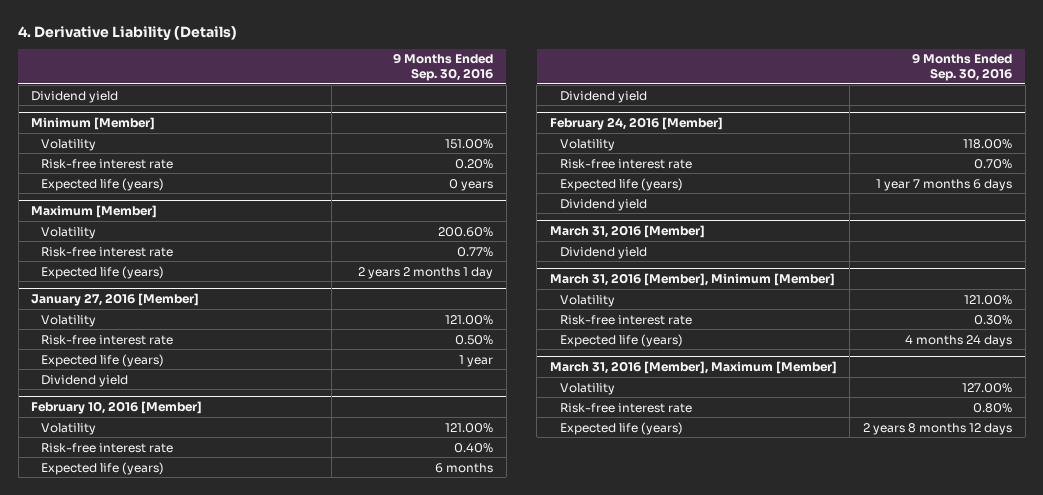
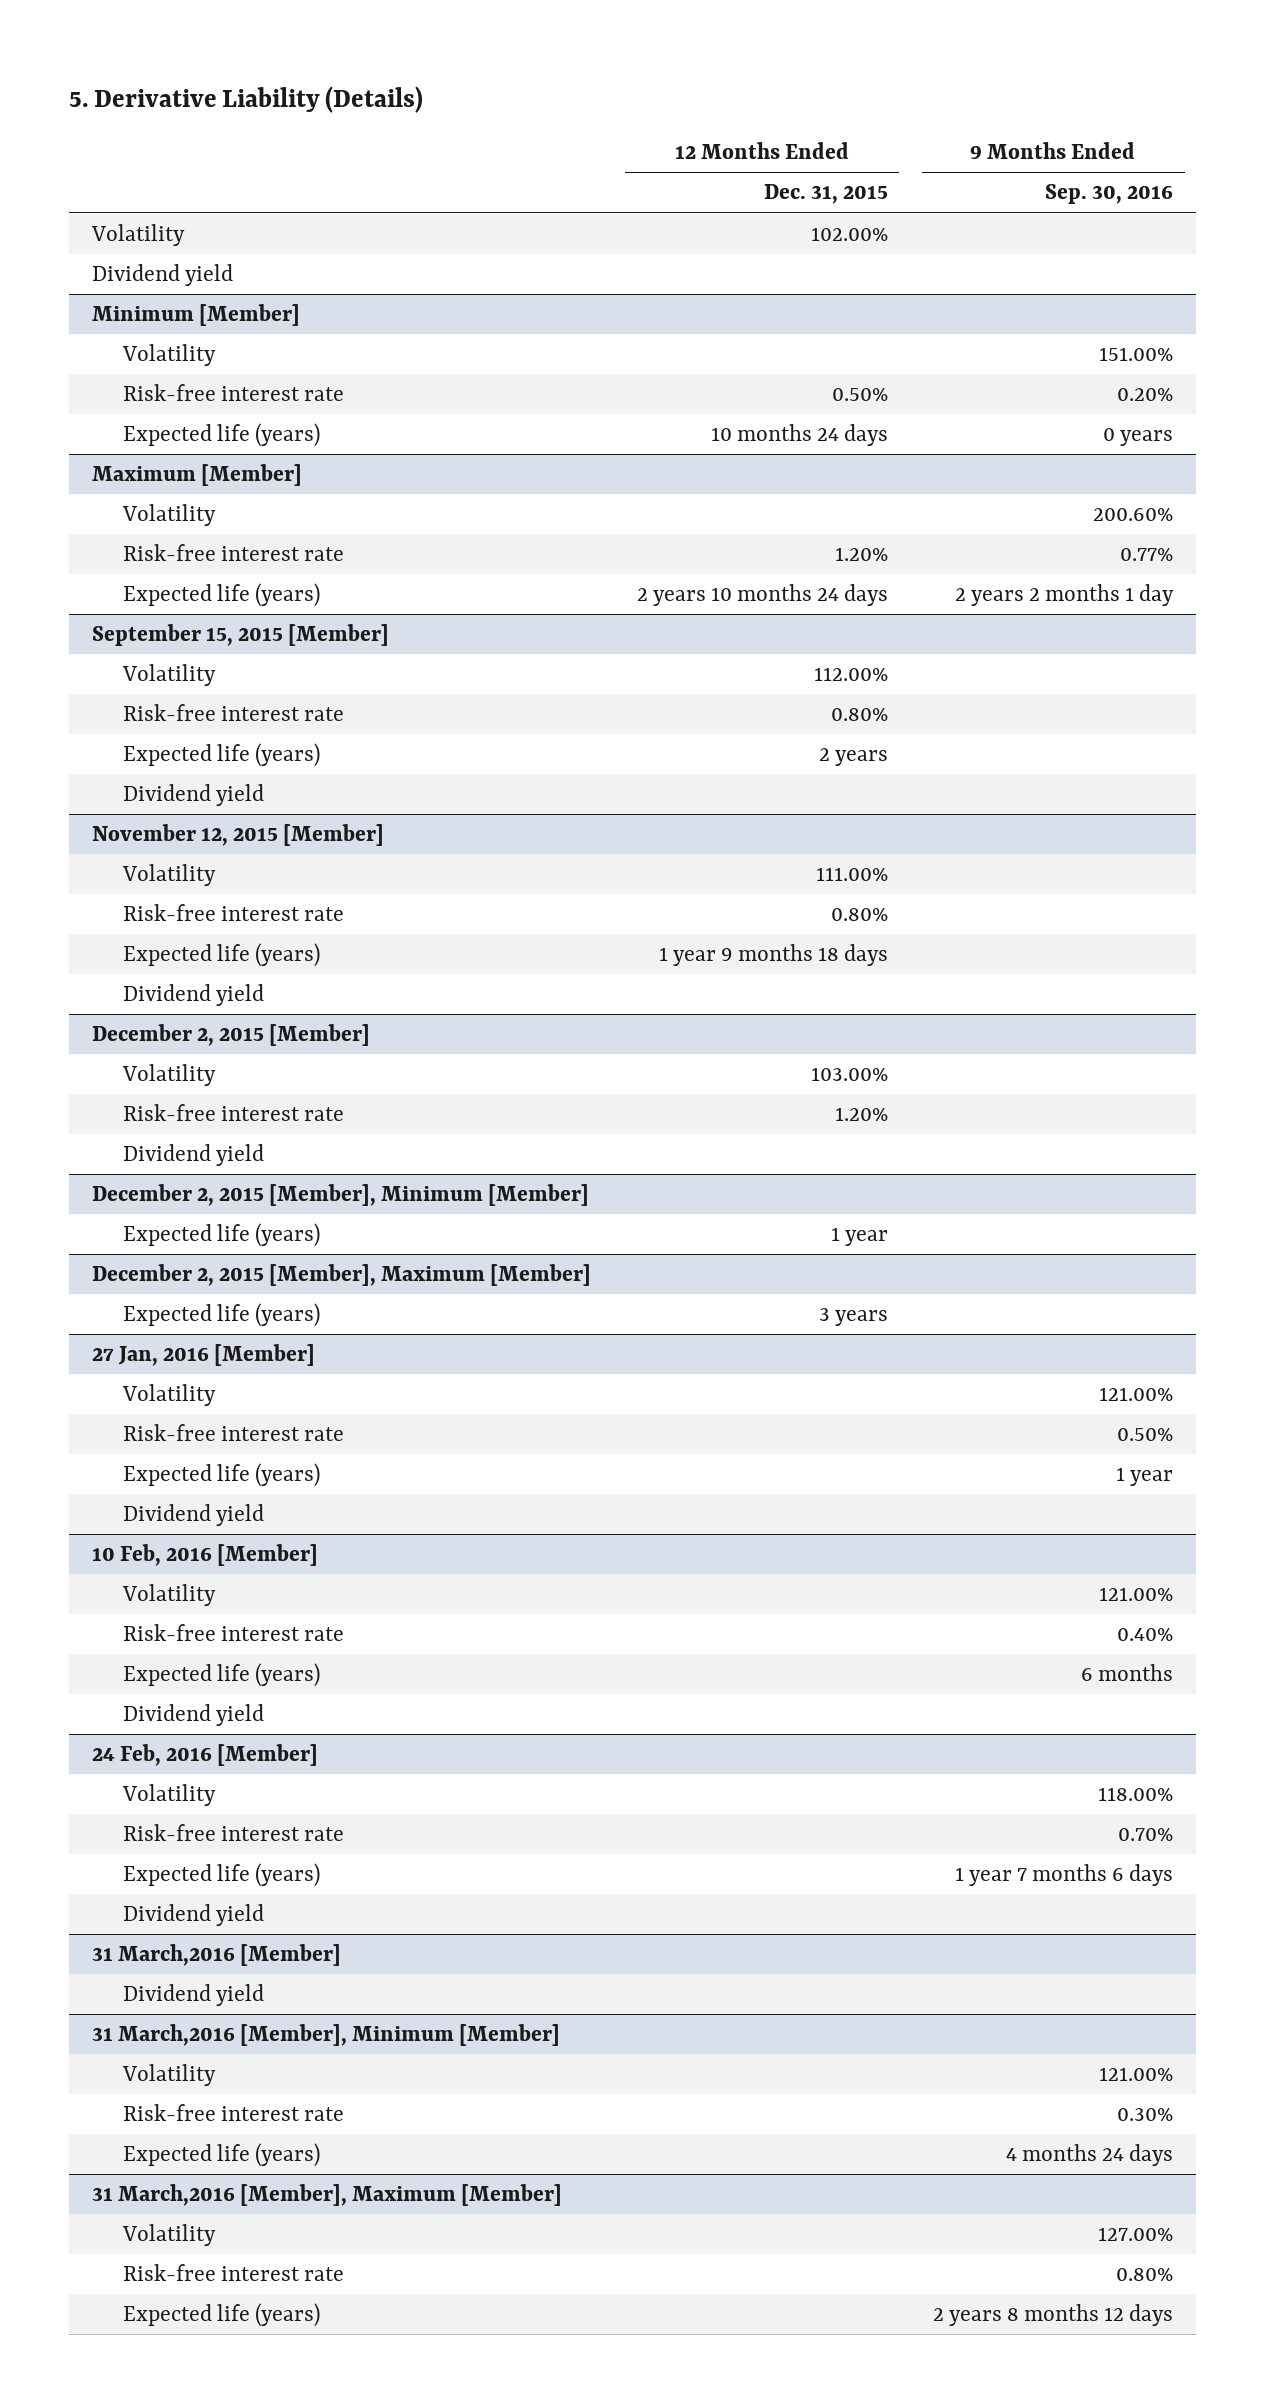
- 4. Derivative Liability (Details)
+ 5. Derivative Liability (Details)
- | 9 Months Ended Sep. 30, 2016
+ | 12 Months Ended Dec. 31, 2015 | 9 Months Ended Sep. 30, 2016
+ Volatility | 102.00% |
- January 27, 2016 [Member]
+ September 15, 2015 [Member]
+ Volatility | 112.00% |
+ Risk-free interest rate | 0.80% |
+ Expected life (years) | 2 years |
+ Dividend yield
+ November 12, 2015 [Member]
+ Volatility | 111.00% |
+ Risk-free interest rate | 0.80% |
+ Expected life (years) | 1 year 9 months 18 days |
+ Dividend yield
+ December 2, 2015 [Member]
+ Volatility | 103.00% |
+ Risk-free interest rate | 1.20% |
+ Dividend yield
+ December 2, 2015 [Member], Minimum [Member]
+ Expected life (years) | 1 year |
+ December 2, 2015 [Member], Maximum [Member]
+ Expected life (years) | 3 years |
+ 27 Jan, 2016 [Member]
- February 10, 2016 [Member]
+ 10 Feb, 2016 [Member]
- February 24, 2016 [Member]
+ 24 Feb, 2016 [Member]
- March 31, 2016 [Member]
+ 31 March,2016 [Member]
- March 31, 2016 [Member], Minimum [Member]
+ 31 March,2016 [Member], Minimum [Member]
- March 31, 2016 [Member], Maximum [Member]
+ 31 March,2016 [Member], Maximum [Member]

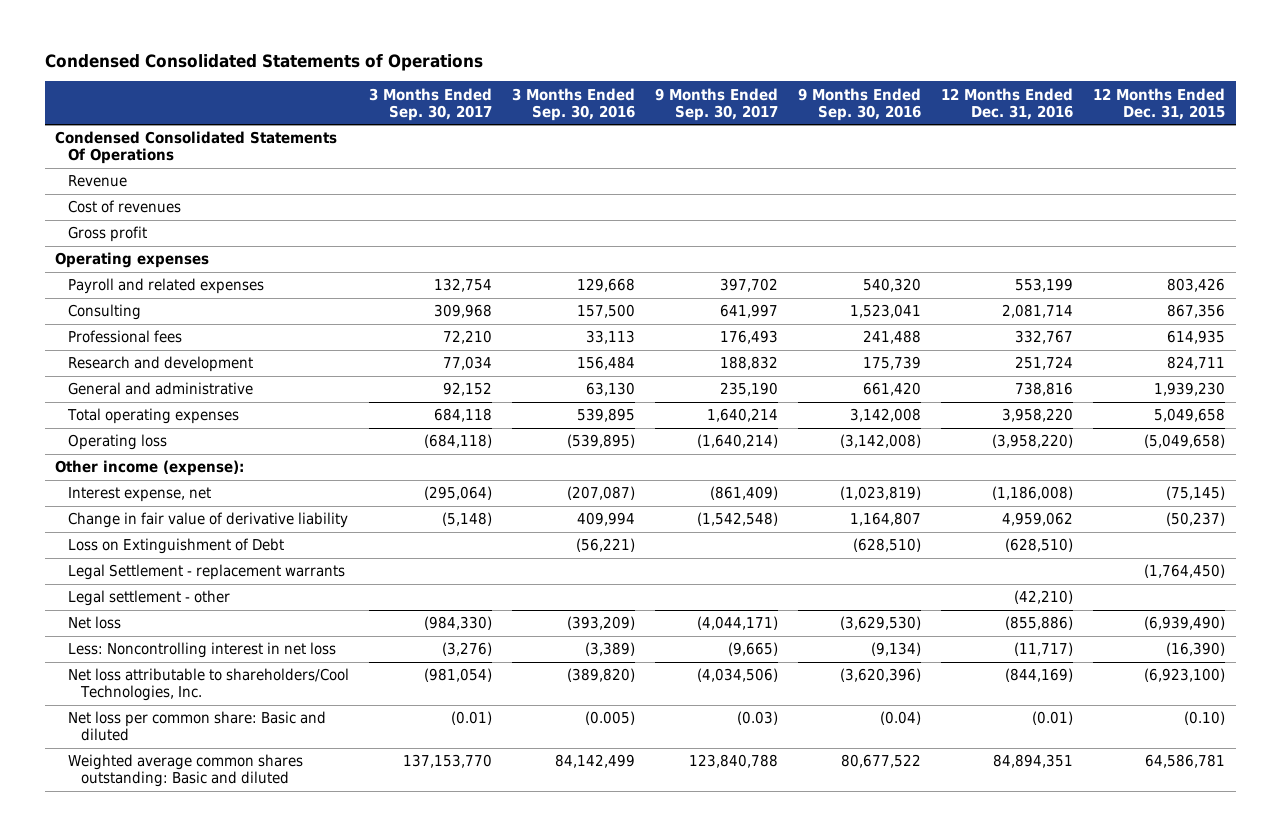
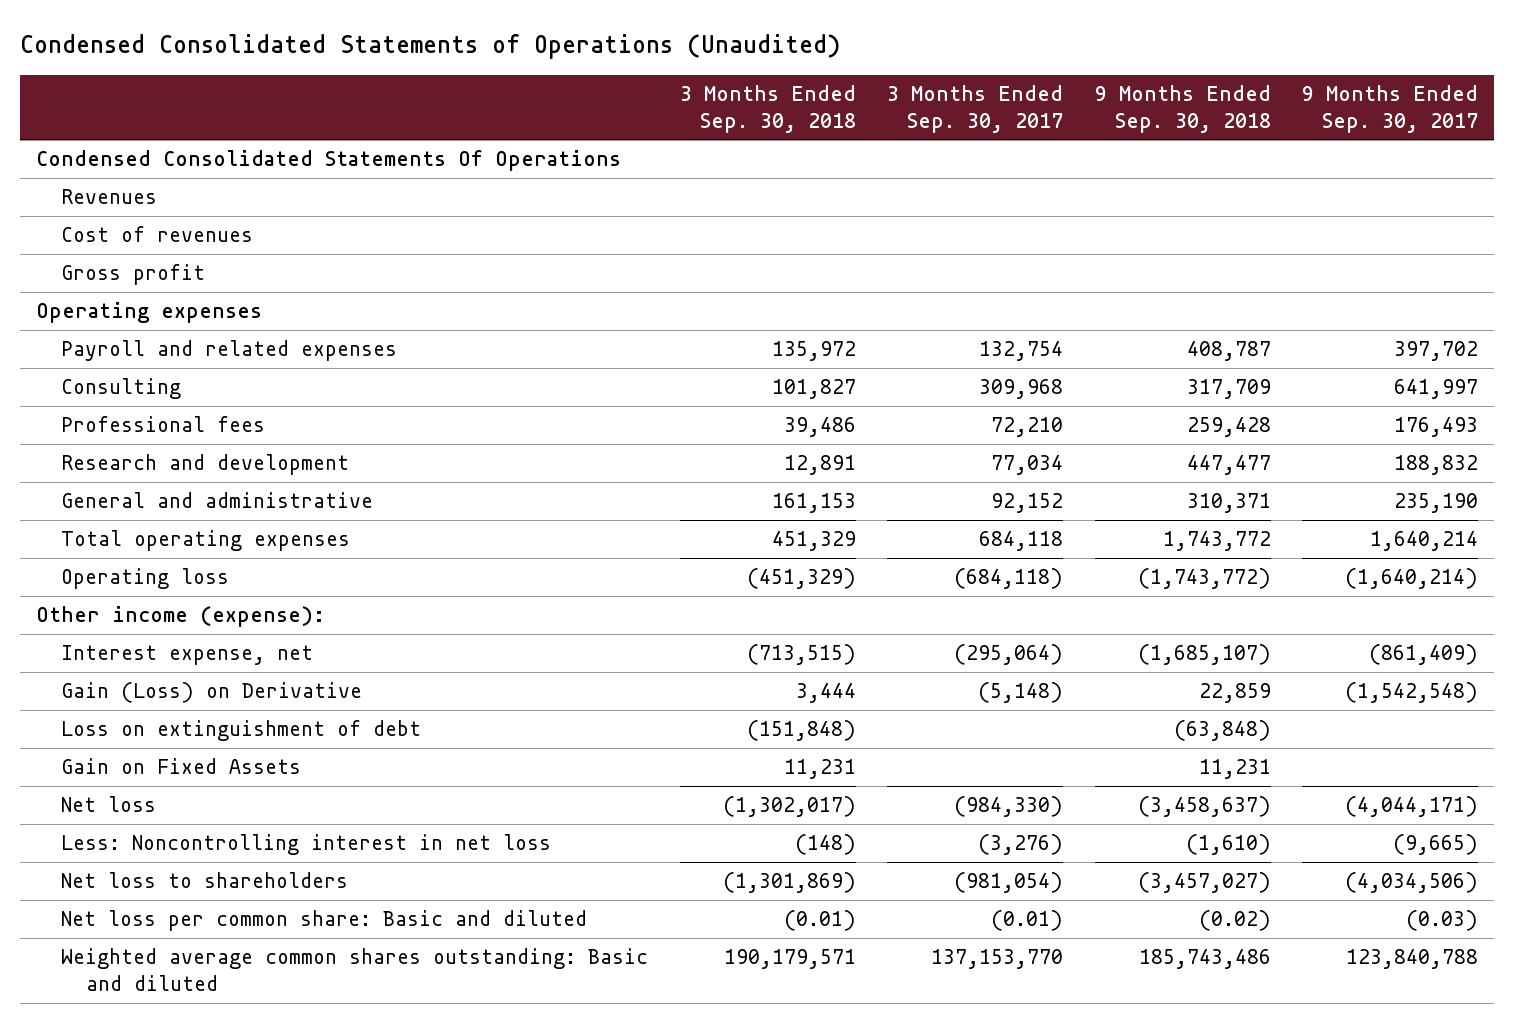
- Condensed Consolidated Statements of Operations
+ Condensed Consolidated Statements of Operations (Unaudited)
- | 3 Months Ended Sep. 30, 2017 | 3 Months Ended Sep. 30, 2016 | 9 Months Ended Sep. 30, 2017 | 9 Months Ended Sep. 30, 2016 | 12 Months Ended Dec. 31, 2016 | 12 Months Ended Dec. 31, 2015
+ | 3 Months Ended Sep. 30, 2018 | 3 Months Ended Sep. 30, 2017 | 9 Months Ended Sep. 30, 2018 | 9 Months Ended Sep. 30, 2017
- Revenue
+ Revenues
- Change in fair value of derivative liability | (5,148) | 409,994 | (1,542,548) | 1,164,807 | 4,959,062 | (50,237)
- Loss on Extinguishment of Debt | | (56,221) | | (628,510) | (628,510) |
- Legal Settlement - replacement warrants | | | | | | (1,764,450)
- Legal settlement - other | | | | | (42,210) |
+ Gain (Loss) on Derivative | 3,444 | (5,148) | 22,859 | (1,542,548)
+ Loss on extinguishment of debt | (151,848) | | (63,848) |
+ Gain on Fixed Assets | 11,231 | | 11,231 |
- Net loss attributable to shareholders/Cool Technologies, Inc. | (981,054) | (389,820) | (4,034,506) | (3,620,396) | (844,169) | (6,923,100)
+ Net loss to shareholders | (1,301,869) | (981,054) | (3,457,027) | (4,034,506)

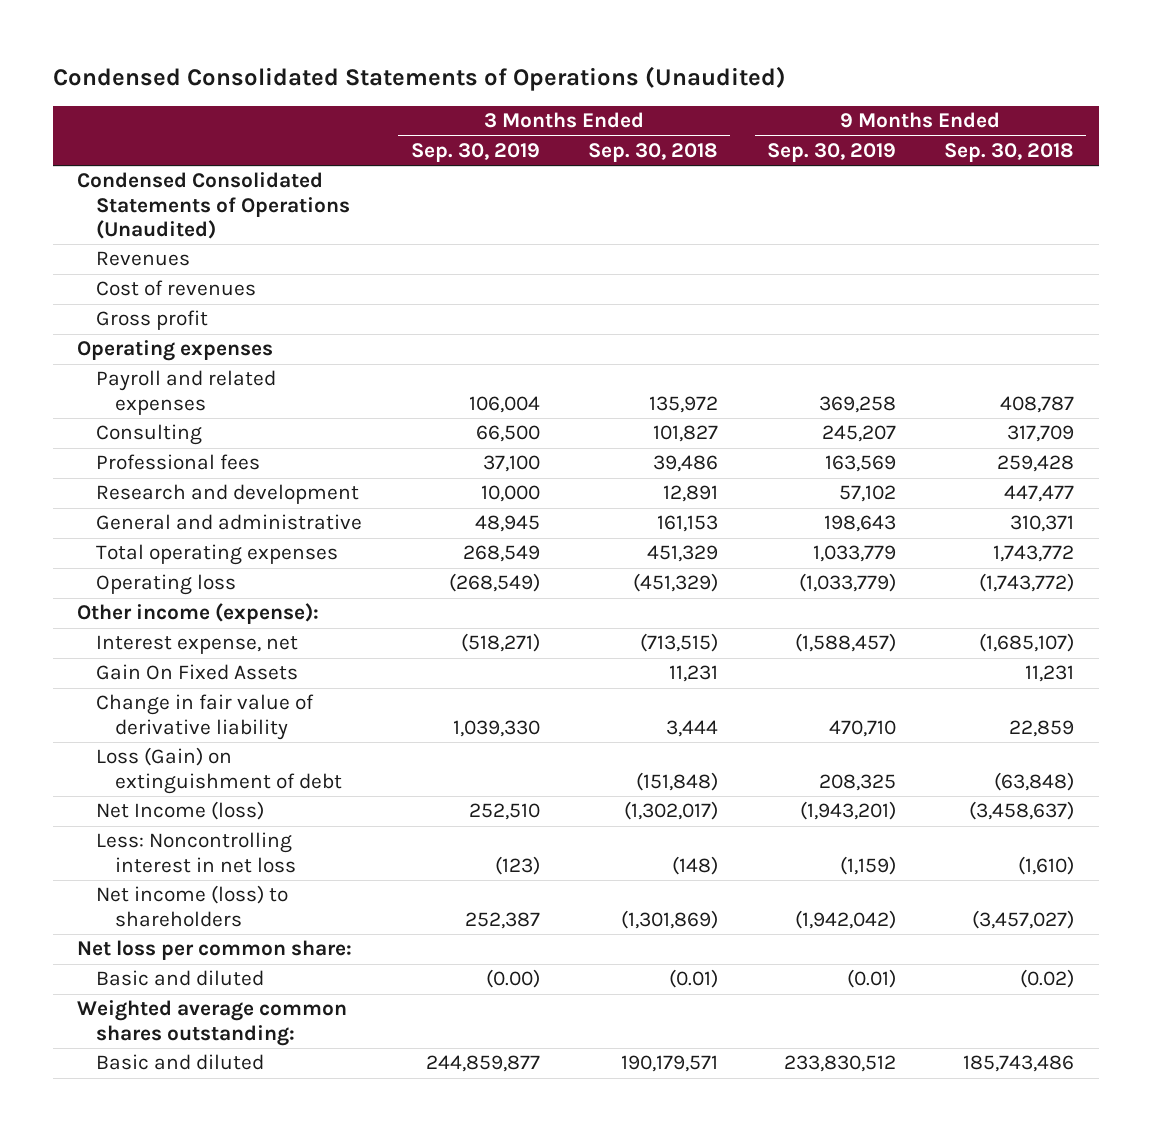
- | 3 Months Ended Sep. 30, 2018 | 3 Months Ended Sep. 30, 2017 | 9 Months Ended Sep. 30, 2018 | 9 Months Ended Sep. 30, 2017
+ | 3 Months Ended Sep. 30, 2019 | 3 Months Ended Sep. 30, 2018 | 9 Months Ended Sep. 30, 2019 | 9 Months Ended Sep. 30, 2018
- Condensed Consolidated Statements Of Operations
+ Condensed Consolidated Statements of Operations (Unaudited)
- Gain (Loss) on Derivative | 3,444 | (5,148) | 22,859 | (1,542,548)
- Loss on extinguishment of debt | (151,848) | | (63,848) |
- Gain on Fixed Assets | 11,231 | | 11,231 |
- Net loss | (1,302,017) | (984,330) | (3,458,637) | (4,044,171)
+ Gain On Fixed Assets | | 11,231 | | 11,231
+ Change in fair value of derivative liability | 1,039,330 | 3,444 | 470,710 | 22,859
+ Loss (Gain) on extinguishment of debt | | (151,848) | 208,325 | (63,848)
+ Net Income (loss) | 252,510 | (1,302,017) | (1,943,201) | (3,458,637)
- Net loss to shareholders | (1,301,869) | (981,054) | (3,457,027) | (4,034,506)
- Net loss per common share: Basic and diluted | (0.01) | (0.01) | (0.02) | (0.03)
- Weighted average common shares outstanding: Basic and diluted | 190,179,571 | 137,153,770 | 185,743,486 | 123,840,788
+ Net income (loss) to shareholders | 252,387 | (1,301,869) | (1,942,042) | (3,457,027)
+ Net loss per common share:
+ Basic and diluted | (0.00) | (0.01) | (0.01) | (0.02)
+ Weighted average common shares outstanding:
+ Basic and diluted | 244,859,877 | 190,179,571 | 233,830,512 | 185,743,486

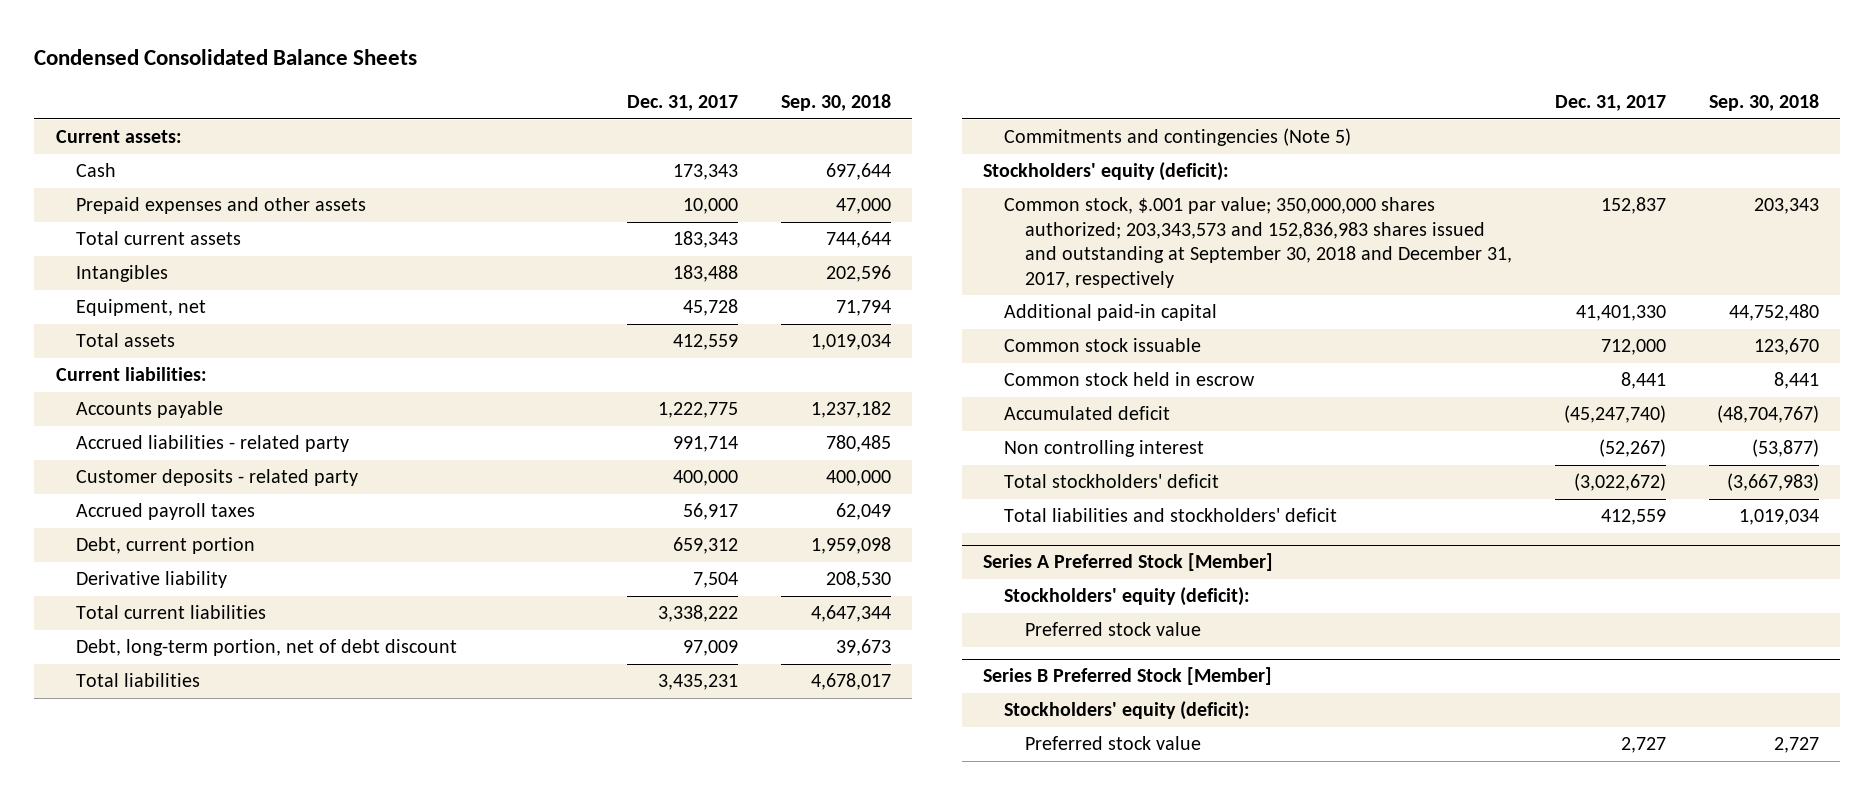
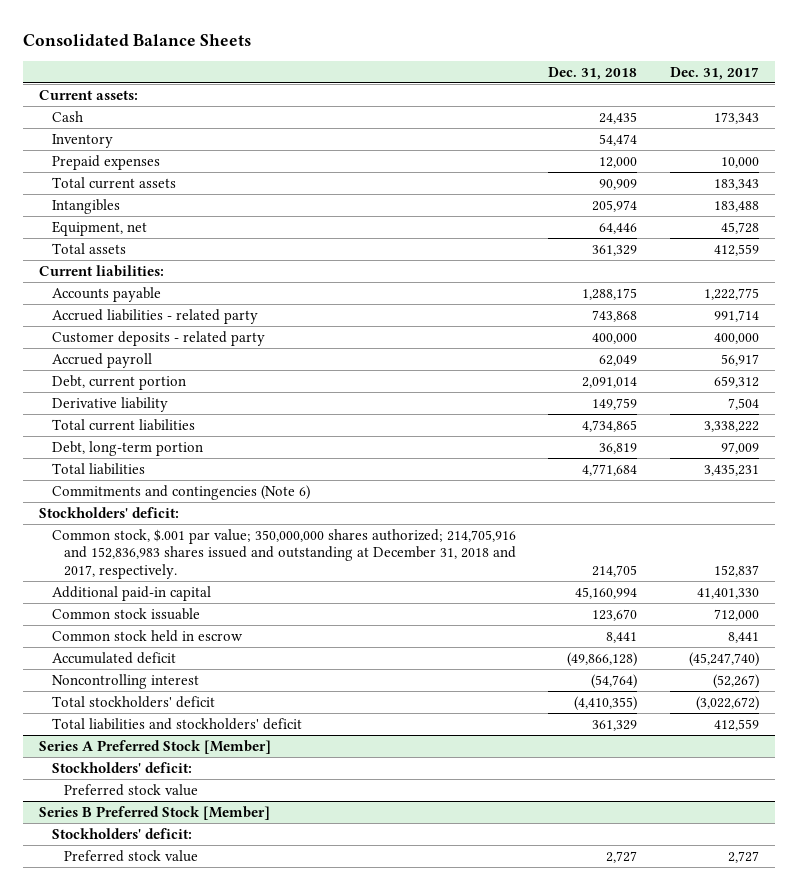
- Condensed Consolidated Balance Sheets
+ Consolidated Balance Sheets
- | Dec. 31, 2017 | Sep. 30, 2018
+ | Dec. 31, 2018 | Dec. 31, 2017
- Prepaid expenses and other assets | 10,000 | 47,000
+ Inventory | 54,474 |
+ Prepaid expenses | 12,000 | 10,000
- Accrued payroll taxes | 56,917 | 62,049
+ Accrued payroll | 62,049 | 56,917
- Debt, long-term portion, net of debt discount | 97,009 | 39,673
+ Debt, long-term portion | 36,819 | 97,009
- Commitments and contingencies (Note 5)
- Stockholders' equity (deficit):
- Common stock, $.001 par value; 350,000,000 shares authorized; 203,343,573 and 152,836,983 shares issued and outstanding at September 30, 2018 and December 31, 2017, respectively | 152,837 | 203,343
+ Commitments and contingencies (Note 6)
+ Stockholders' deficit:
+ Common stock, $.001 par value; 350,000,000 shares authorized; 214,705,916 and 152,836,983 shares issued and outstanding at December 31, 2018 and 2017, respectively. | 214,705 | 152,837
- Non controlling interest | (52,267) | (53,877)
+ Noncontrolling interest | (54,764) | (52,267)
@ Series A Preferred Stock [Member]
- Stockholders' equity (deficit):
+ Stockholders' deficit:
@ Series B Preferred Stock [Member]
- Stockholders' equity (deficit):
+ Stockholders' deficit:

